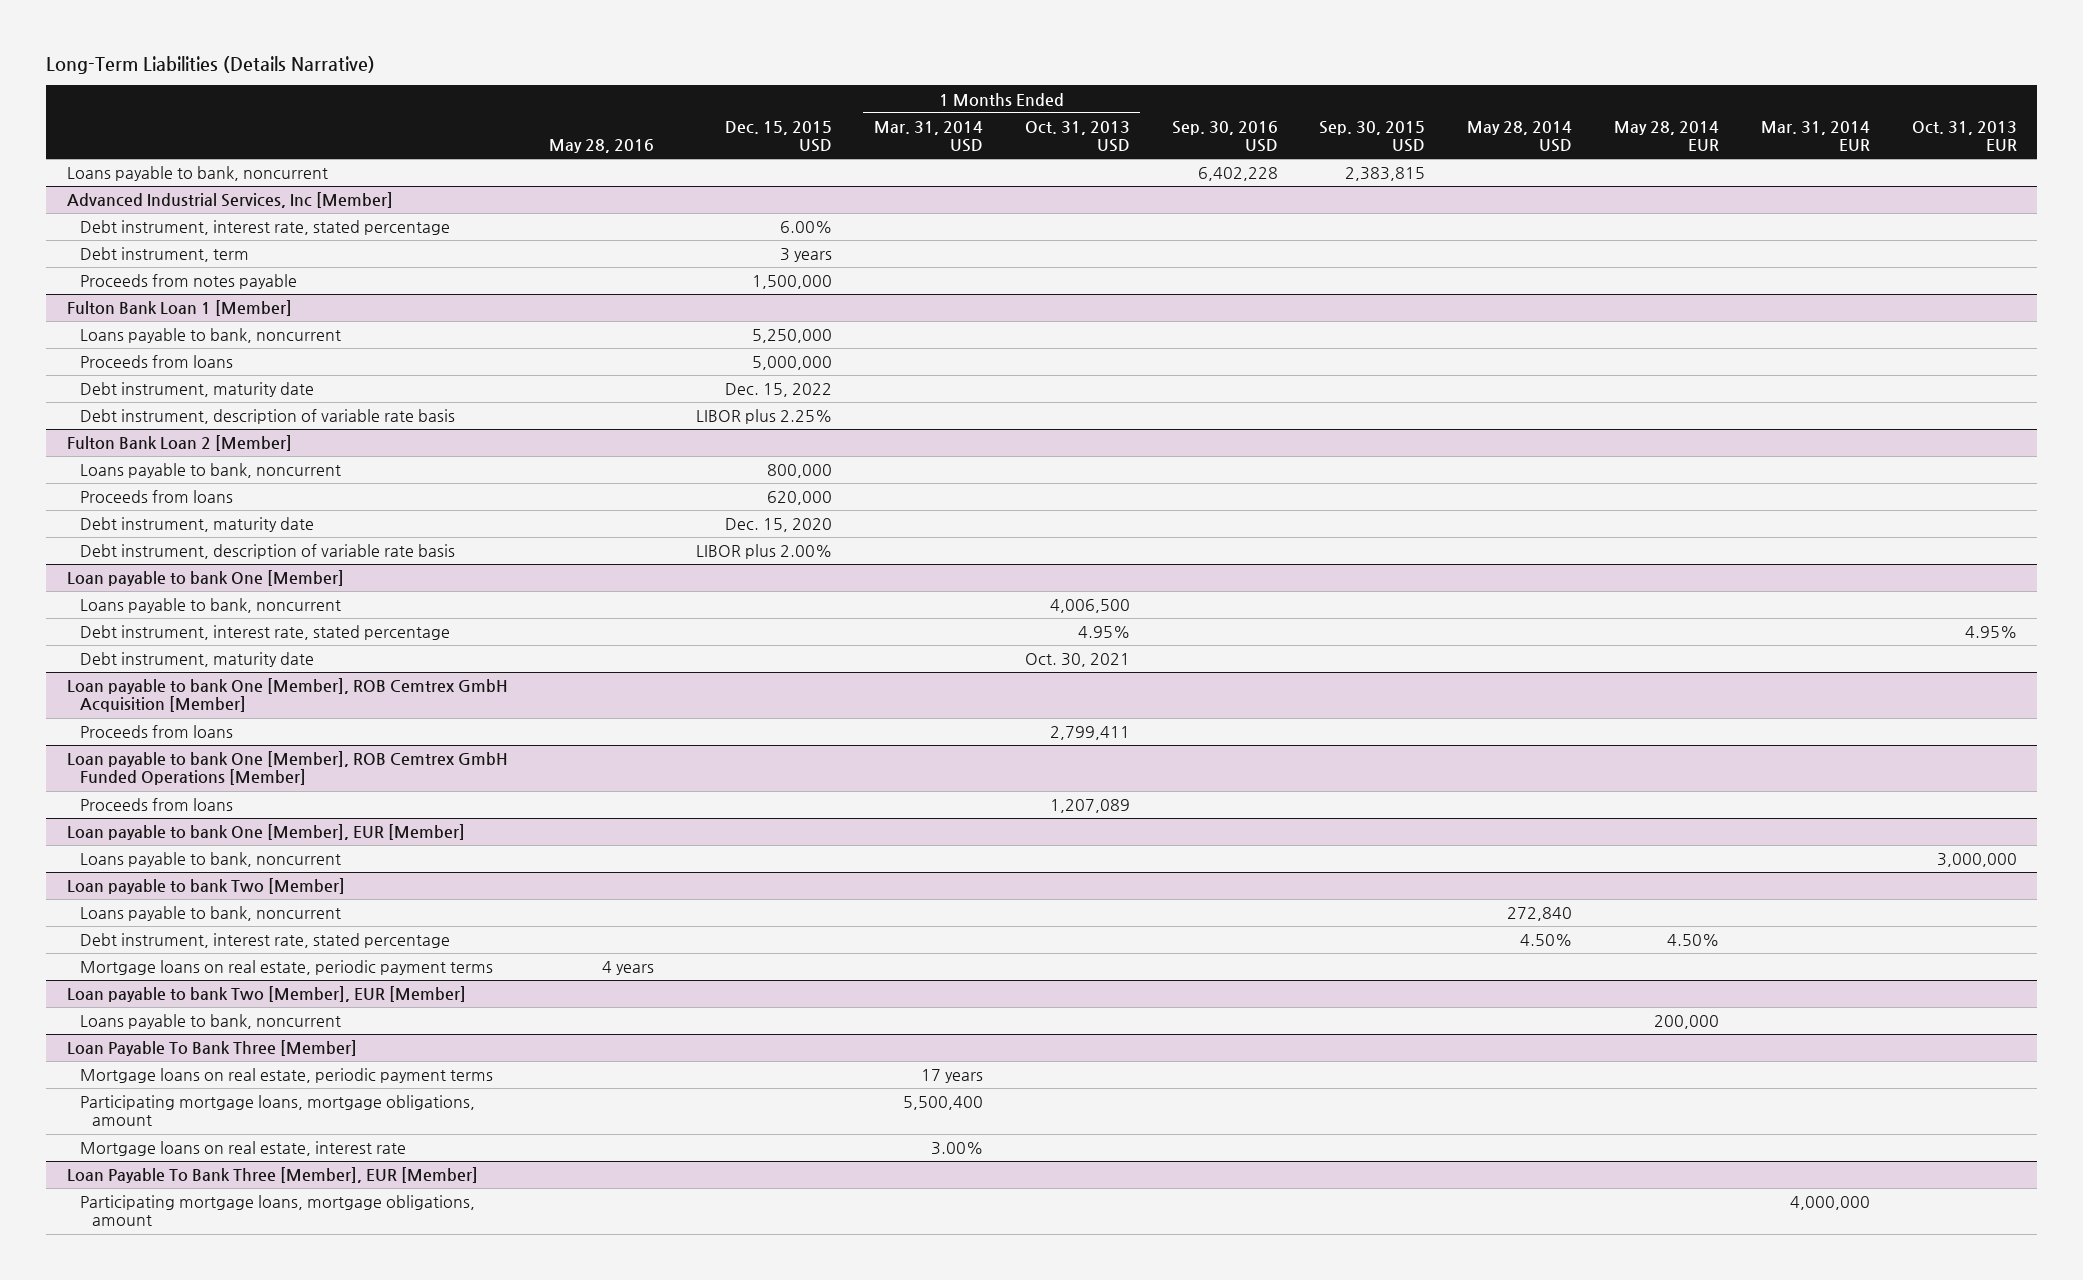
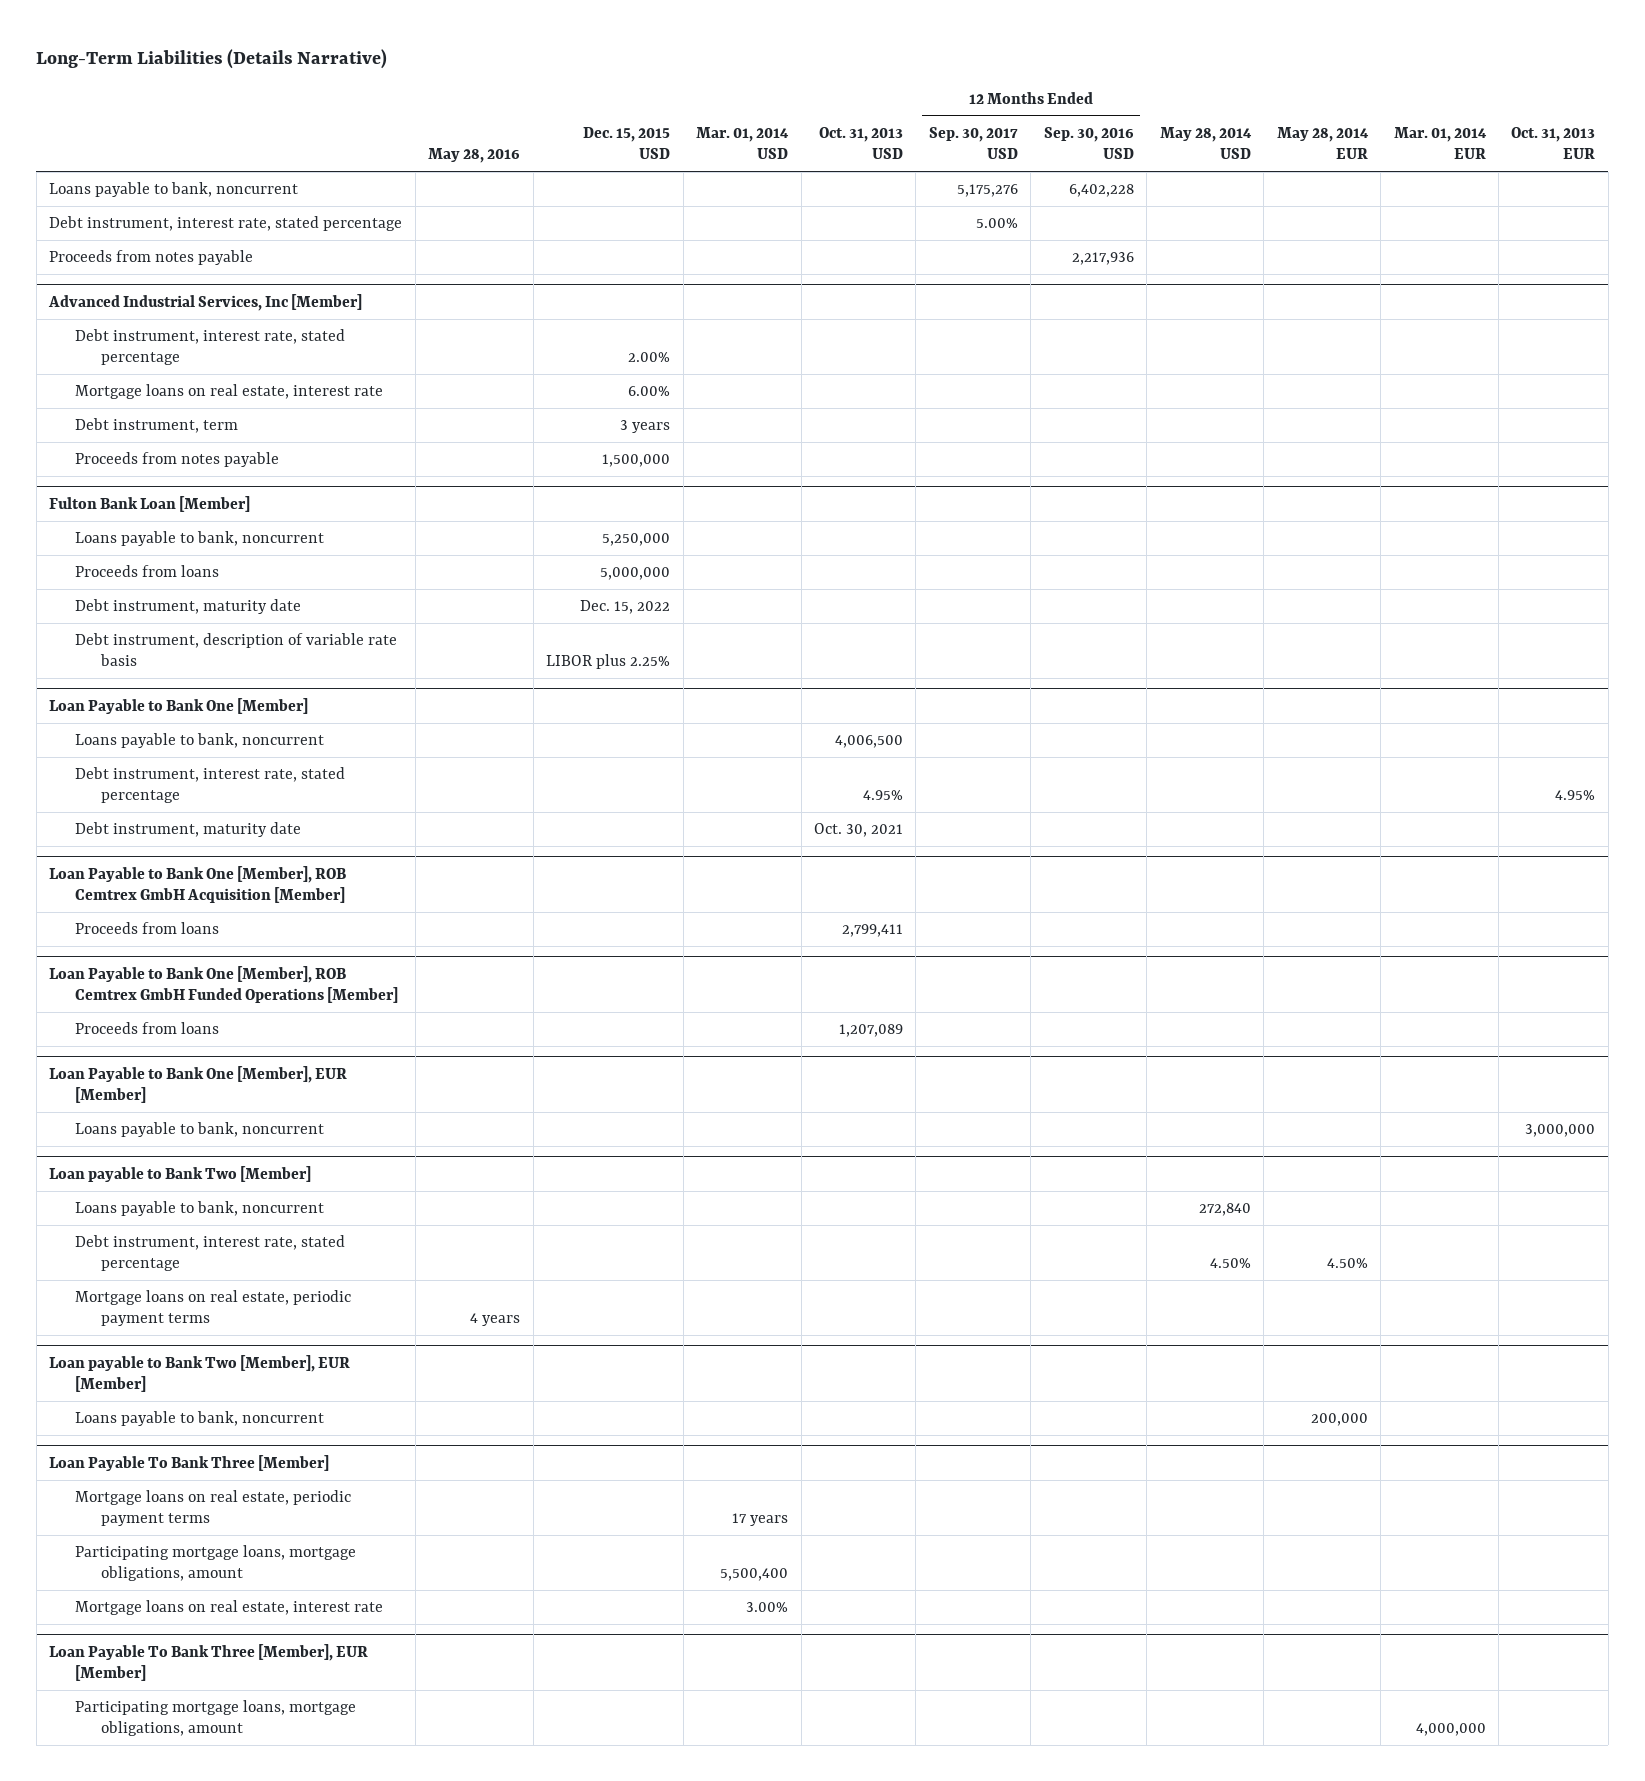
- | May 28, 2016 | Dec. 15, 2015 USD | 1 Months Ended Mar. 31, 2014 USD | 1 Months Ended Oct. 31, 2013 USD | Sep. 30, 2016 USD | Sep. 30, 2015 USD | May 28, 2014 USD | May 28, 2014 EUR | Mar. 31, 2014 EUR | Oct. 31, 2013 EUR
+ | May 28, 2016 | Dec. 15, 2015 USD | Mar. 01, 2014 USD | Oct. 31, 2013 USD | 12 Months Ended Sep. 30, 2017 USD | 12 Months Ended Sep. 30, 2016 USD | May 28, 2014 USD | May 28, 2014 EUR | Mar. 01, 2014 EUR | Oct. 31, 2013 EUR
+ Debt instrument, interest rate, stated percentage | | | | | 5.00% | | | | |
+ Proceeds from notes payable | | | | | | 2,217,936 | | | |
@ Advanced Industrial Services, Inc [Member]
- Debt instrument, interest rate, stated percentage | | 6.00% | | | | | | | |
+ Debt instrument, interest rate, stated percentage | | 2.00% | | | | | | | |
+ Mortgage loans on real estate, interest rate | | 6.00% | | | | | | | |
- Fulton Bank Loan 1 [Member]
+ Fulton Bank Loan [Member]
- Fulton Bank Loan 2 [Member]
- Loans payable to bank, noncurrent | | 800,000 | | | | | | | |
- Proceeds from loans | | 620,000 | | | | | | | |
- Debt instrument, maturity date | | Dec. 15, 2020 | | | | | | | |
- Debt instrument, description of variable rate basis | | LIBOR plus 2.00% | | | | | | | |
- Loan payable to bank One [Member]
+ Loan Payable to Bank One [Member]
- Loan payable to bank One [Member], ROB Cemtrex GmbH Acquisition [Member]
+ Loan Payable to Bank One [Member], ROB Cemtrex GmbH Acquisition [Member]
- Loan payable to bank One [Member], ROB Cemtrex GmbH Funded Operations [Member]
+ Loan Payable to Bank One [Member], ROB Cemtrex GmbH Funded Operations [Member]
- Loan payable to bank One [Member], EUR [Member]
+ Loan Payable to Bank One [Member], EUR [Member]
- Loan payable to bank Two [Member]
+ Loan payable to Bank Two [Member]
- Loan payable to bank Two [Member], EUR [Member]
+ Loan payable to Bank Two [Member], EUR [Member]

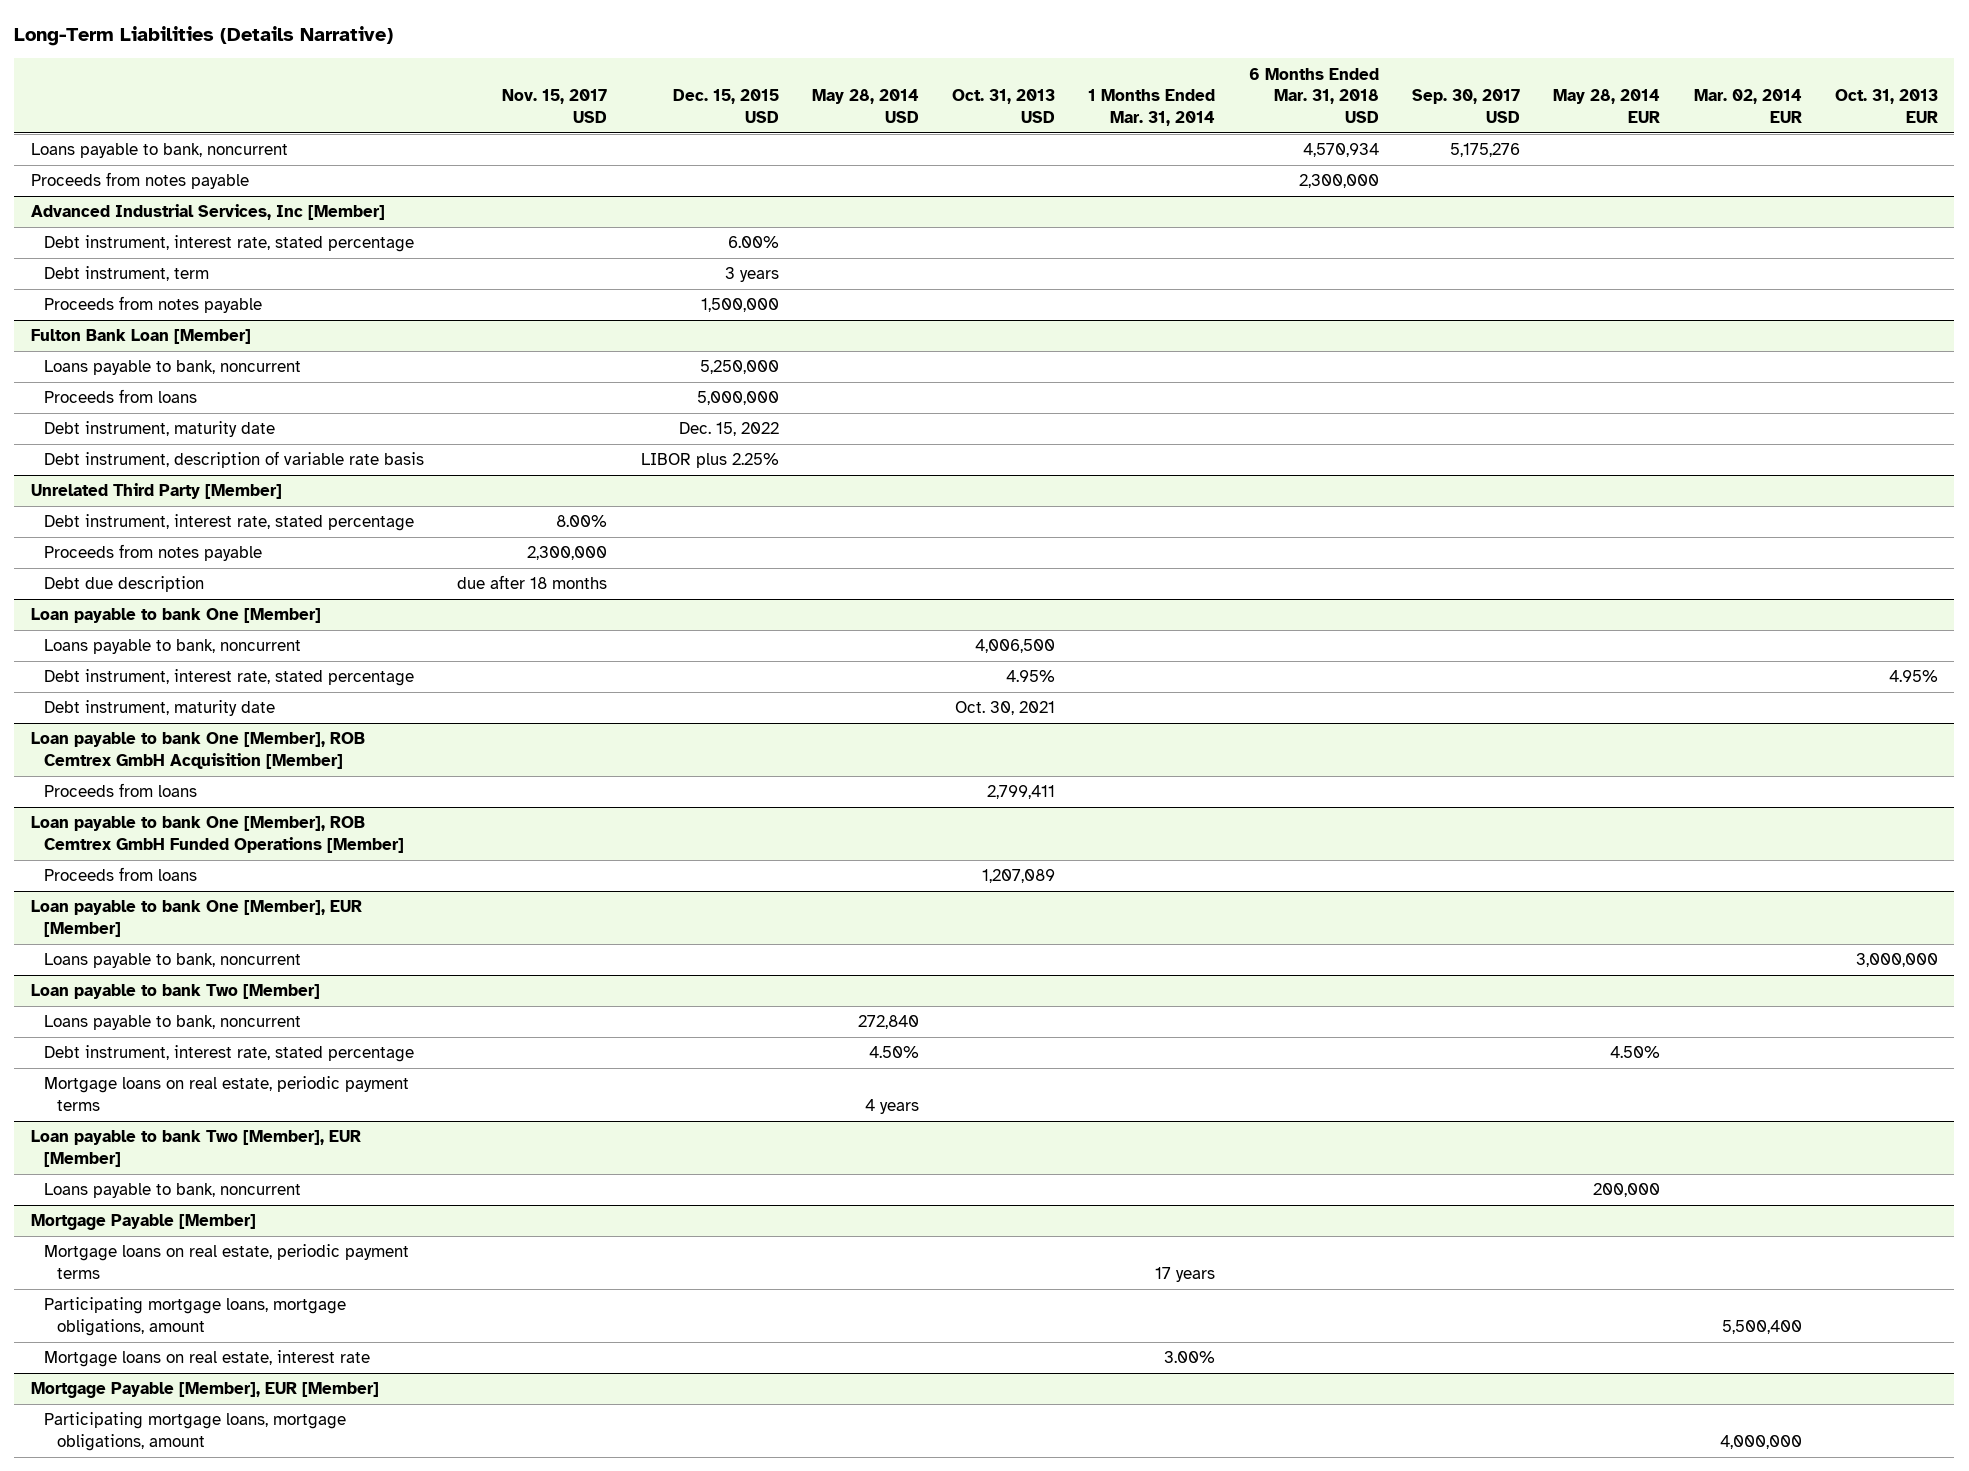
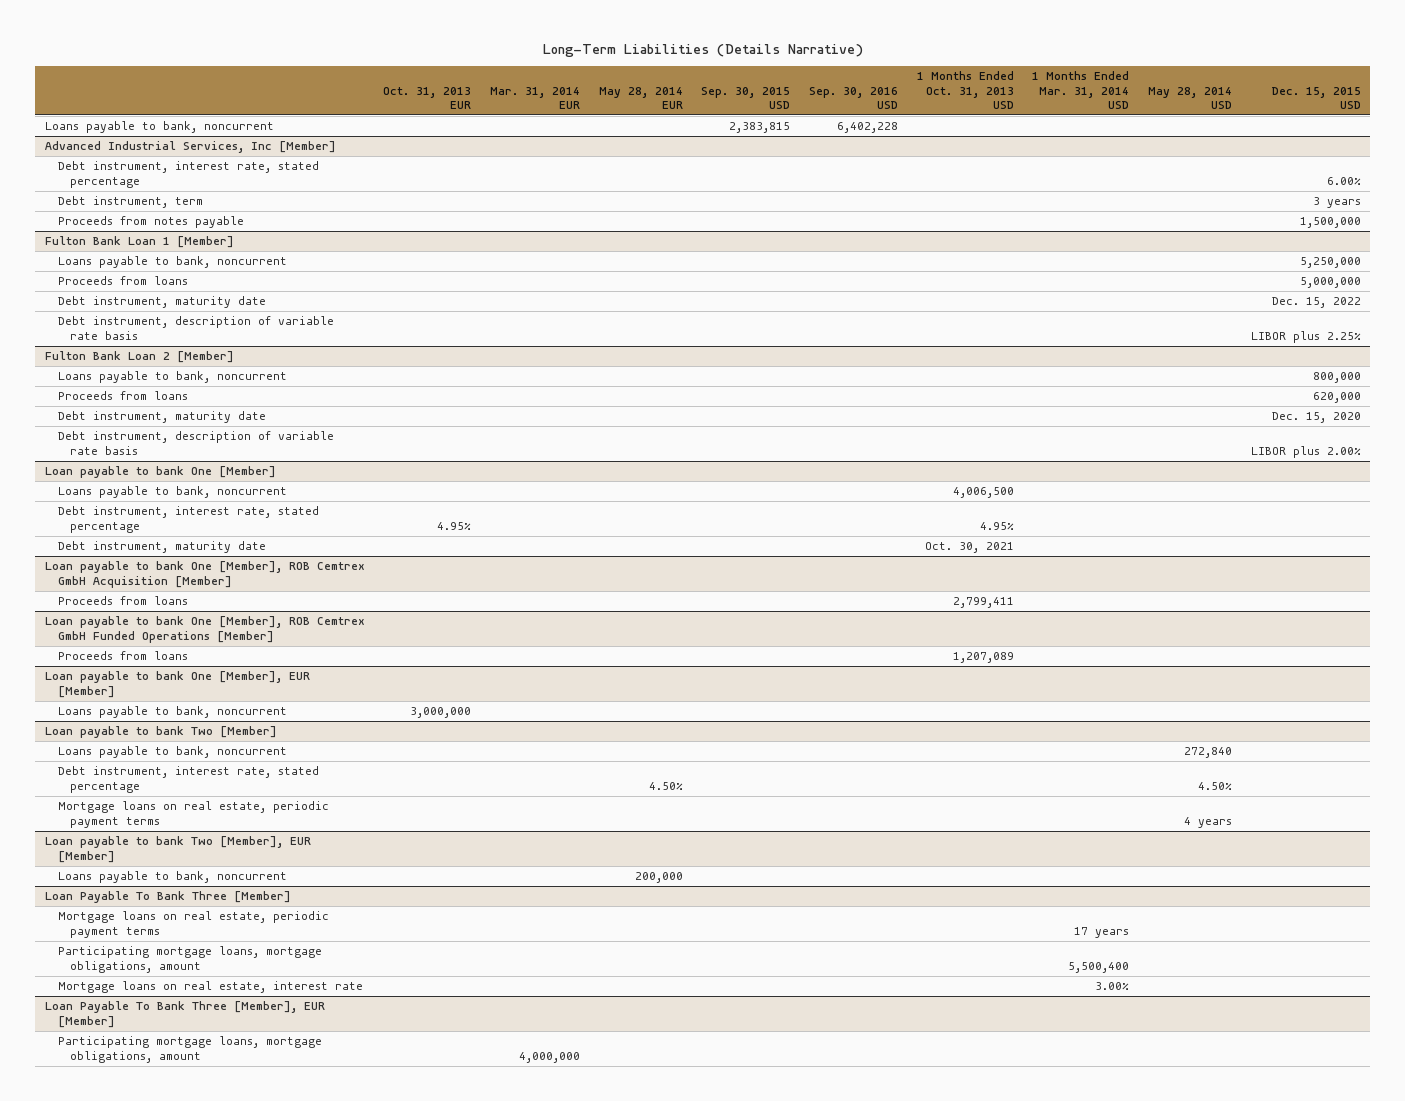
- | Nov. 15, 2017 USD | Dec. 15, 2015 USD | May 28, 2014 USD | Oct. 31, 2013 USD | 1 Months Ended Mar. 31, 2014 | 6 Months Ended Mar. 31, 2018 USD | Sep. 30, 2017 USD | May 28, 2014 EUR | Mar. 02, 2014 EUR | Oct. 31, 2013 EUR
+ | Oct. 31, 2013 EUR | Mar. 31, 2014 EUR | May 28, 2014 EUR | Sep. 30, 2015 USD | Sep. 30, 2016 USD | 1 Months Ended Oct. 31, 2013 USD | 1 Months Ended Mar. 31, 2014 USD | May 28, 2014 USD | Dec. 15, 2015 USD
- Proceeds from notes payable | | | | | | 2,300,000 | | | |
- Fulton Bank Loan [Member]
+ Fulton Bank Loan 1 [Member]
- Unrelated Third Party [Member]
- Debt instrument, interest rate, stated percentage | 8.00% | | | | | | | | |
- Proceeds from notes payable | 2,300,000 | | | | | | | | |
- Debt due description | due after 18 months | | | | | | | | |
+ Fulton Bank Loan 2 [Member]
+ Loans payable to bank, noncurrent | | | | | | | | | 800,000
+ Proceeds from loans | | | | | | | | | 620,000
+ Debt instrument, maturity date | | | | | | | | | Dec. 15, 2020
+ Debt instrument, description of variable rate basis | | | | | | | | | LIBOR plus 2.00%
- Mortgage Payable [Member]
- Mortgage loans on real estate, periodic payment terms | | | | | 17 years | | | | |
- Participating mortgage loans, mortgage obligations, amount | | | | | | | | | 5,500,400 |
- Mortgage loans on real estate, interest rate | | | | | 3.00% | | | | |
- Mortgage Payable [Member], EUR [Member]
- Participating mortgage loans, mortgage obligations, amount | | | | | | | | | 4,000,000 |
+ Loan Payable To Bank Three [Member]
+ Mortgage loans on real estate, periodic payment terms | | | | | | | 17 years | |
+ Participating mortgage loans, mortgage obligations, amount | | | | | | | 5,500,400 | |
+ Mortgage loans on real estate, interest rate | | | | | | | 3.00% | |
+ Loan Payable To Bank Three [Member], EUR [Member]
+ Participating mortgage loans, mortgage obligations, amount | | 4,000,000 | | | | | | |

